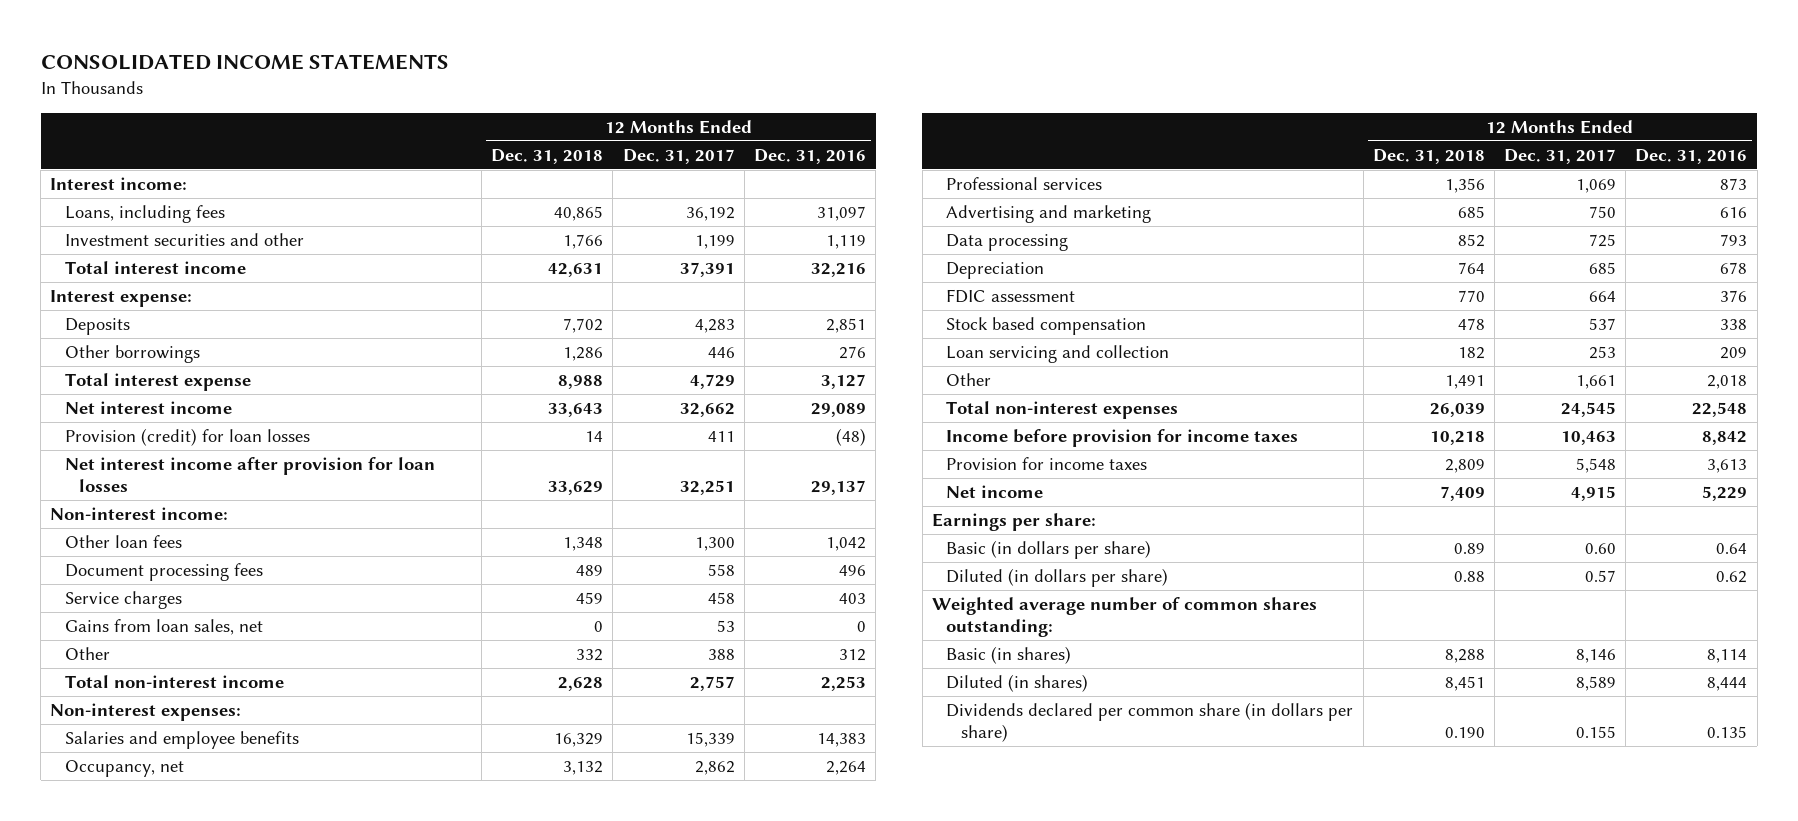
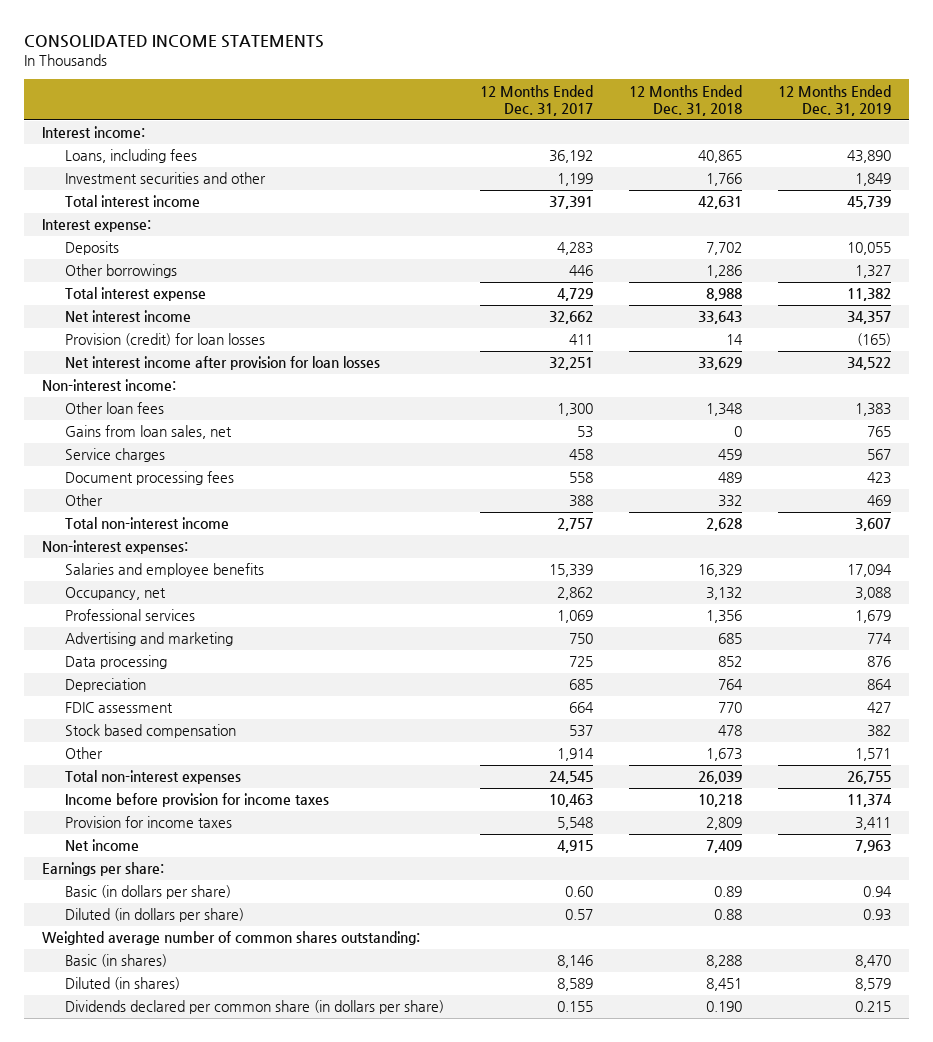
- | 12 Months Ended Dec. 31, 2018 | 12 Months Ended Dec. 31, 2017 | 12 Months Ended Dec. 31, 2016
+ | 12 Months Ended Dec. 31, 2017 | 12 Months Ended Dec. 31, 2018 | 12 Months Ended Dec. 31, 2019
moved down: Service charges | 458 | 459 | 567
moved down: Document processing fees | 558 | 489 | 423
- Loan servicing and collection | 182 | 253 | 209
- Other | 1,491 | 1,661 | 2,018
+ Other | 1,914 | 1,673 | 1,571

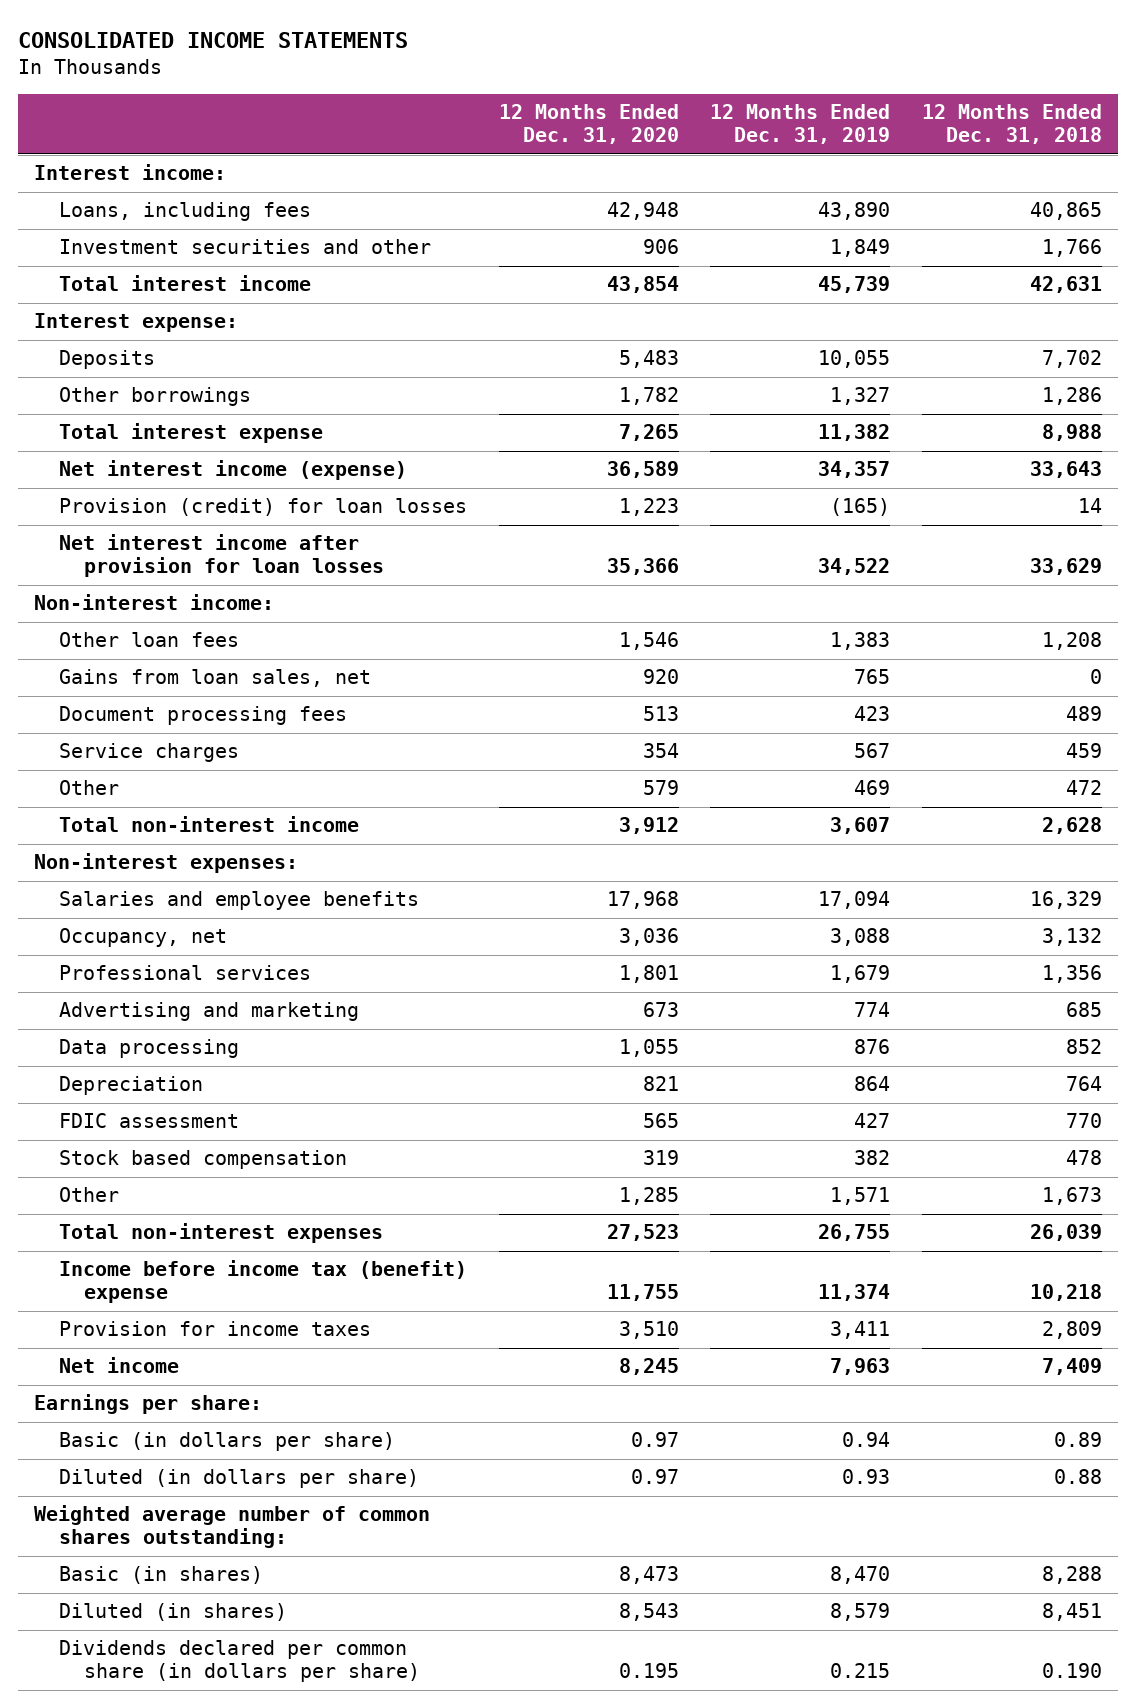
- | 12 Months Ended Dec. 31, 2017 | 12 Months Ended Dec. 31, 2018 | 12 Months Ended Dec. 31, 2019
+ | 12 Months Ended Dec. 31, 2020 | 12 Months Ended Dec. 31, 2019 | 12 Months Ended Dec. 31, 2018
- Net interest income | 32,662 | 33,643 | 34,357
+ Net interest income (expense) | 36,589 | 34,357 | 33,643
- Other loan fees | 1,300 | 1,348 | 1,383
+ Other loan fees | 1,546 | 1,383 | 1,208
- Other | 388 | 332 | 469
moved down: Service charges | 354 | 567 | 459
+ Other | 579 | 469 | 472
- Income before provision for income taxes | 10,463 | 10,218 | 11,374
+ Income before income tax (benefit) expense | 11,755 | 11,374 | 10,218

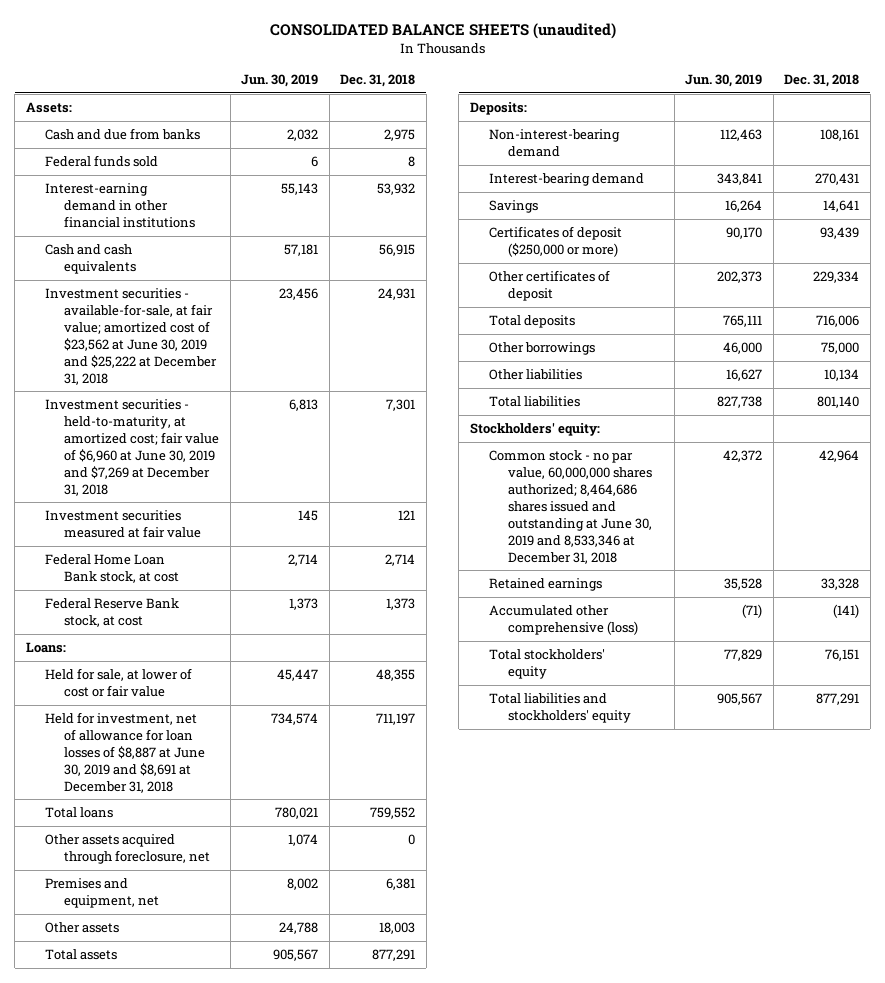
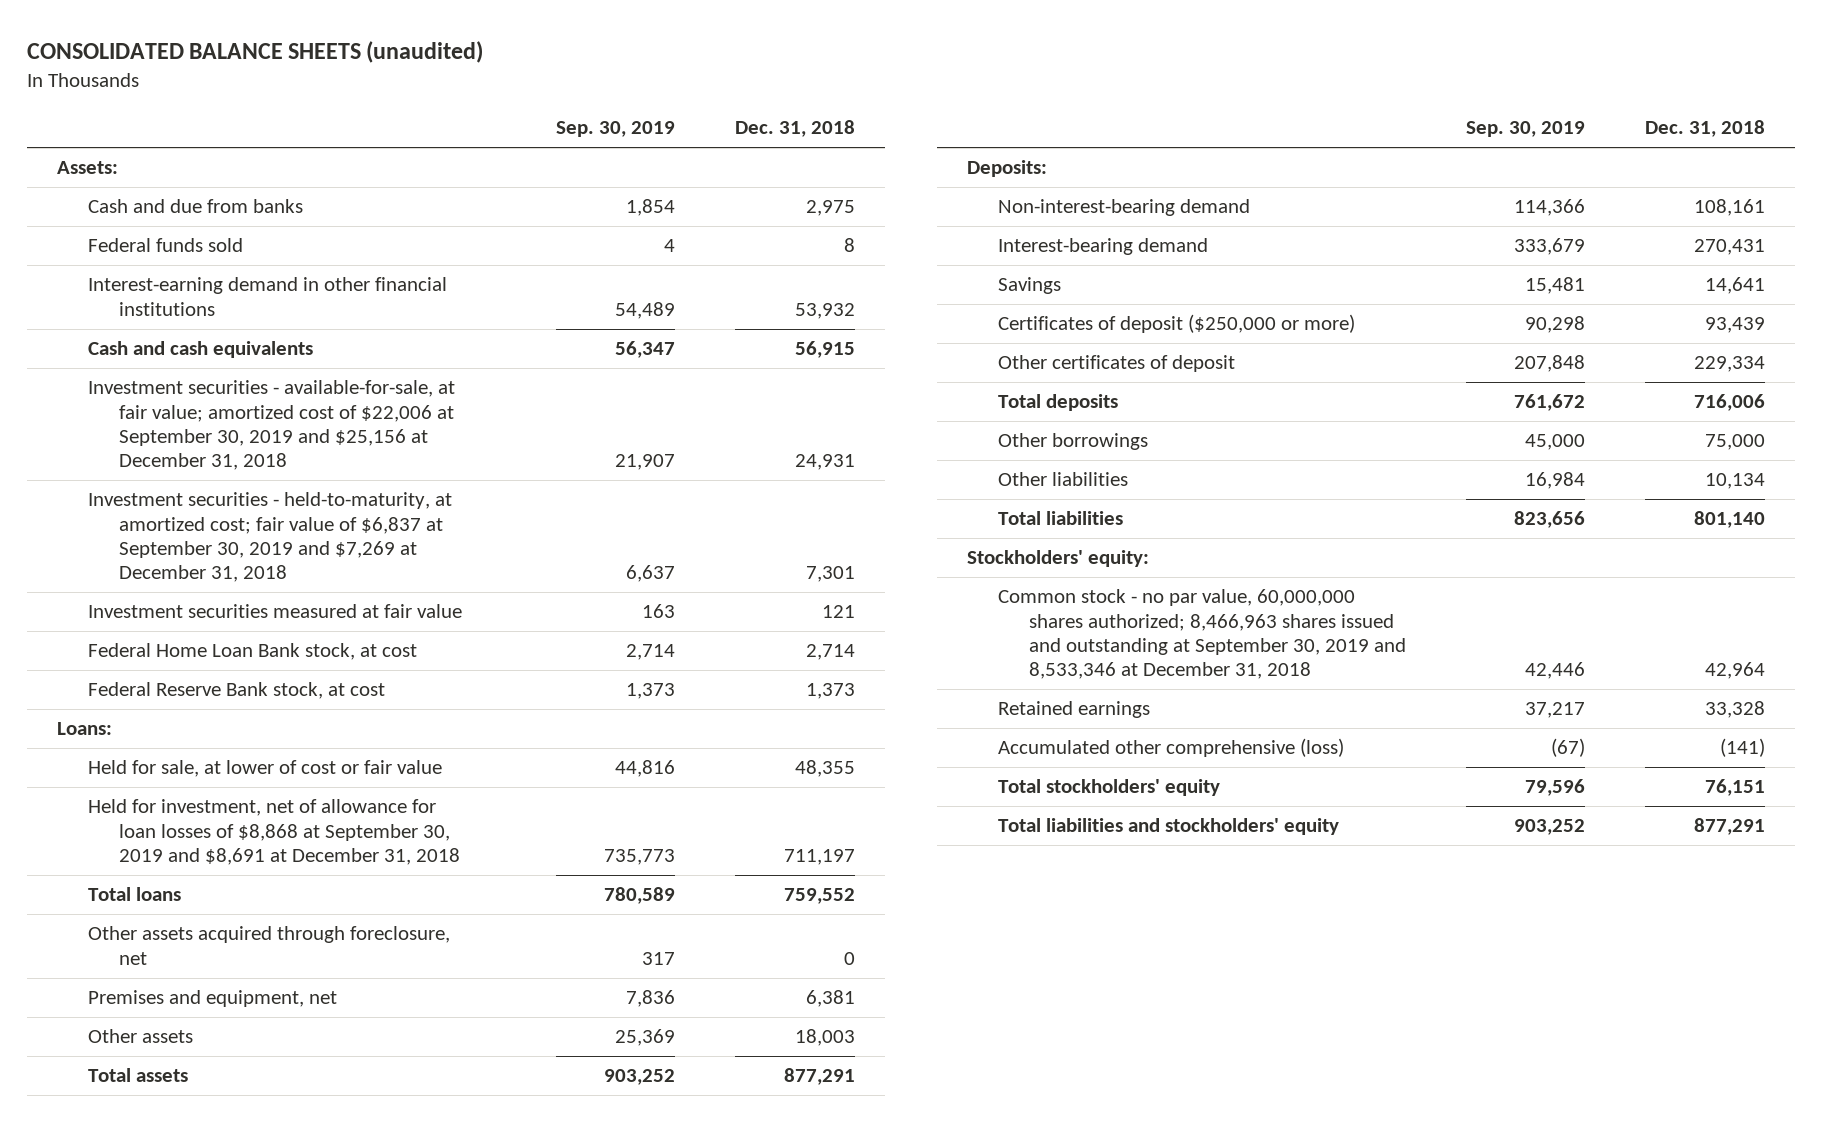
- | Jun. 30, 2019 | Dec. 31, 2018
+ | Sep. 30, 2019 | Dec. 31, 2018
- Investment securities - available-for-sale, at fair value; amortized cost of $23,562 at June 30, 2019 and $25,222 at December 31, 2018 | 23,456 | 24,931
- Investment securities - held-to-maturity, at amortized cost; fair value of $6,960 at June 30, 2019 and $7,269 at December 31, 2018 | 6,813 | 7,301
+ Investment securities - available-for-sale, at fair value; amortized cost of $22,006 at September 30, 2019 and $25,156 at December 31, 2018 | 21,907 | 24,931
+ Investment securities - held-to-maturity, at amortized cost; fair value of $6,837 at September 30, 2019 and $7,269 at December 31, 2018 | 6,637 | 7,301
- Held for investment, net of allowance for loan losses of $8,887 at June 30, 2019 and $8,691 at December 31, 2018 | 734,574 | 711,197
+ Held for investment, net of allowance for loan losses of $8,868 at September 30, 2019 and $8,691 at December 31, 2018 | 735,773 | 711,197
- Common stock - no par value, 60,000,000 shares authorized; 8,464,686 shares issued and outstanding at June 30, 2019 and 8,533,346 at December 31, 2018 | 42,372 | 42,964
+ Common stock - no par value, 60,000,000 shares authorized; 8,466,963 shares issued and outstanding at September 30, 2019 and 8,533,346 at December 31, 2018 | 42,446 | 42,964

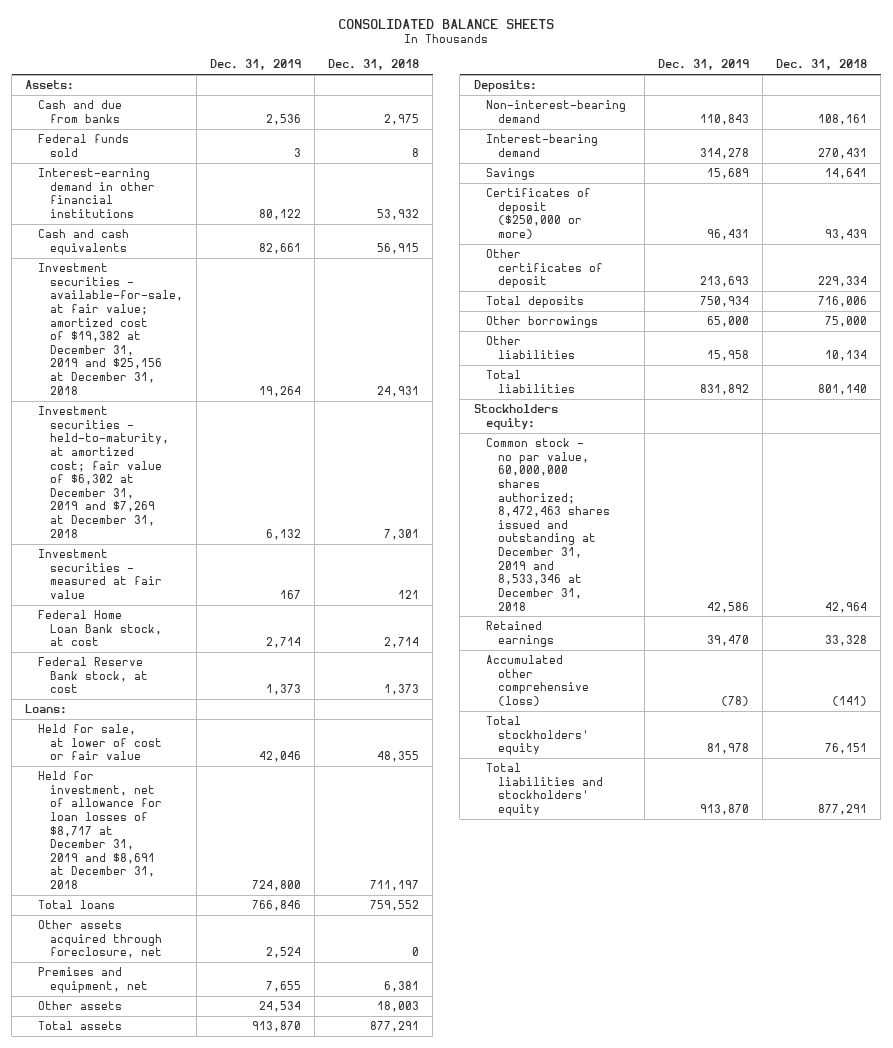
- CONSOLIDATED BALANCE SHEETS (unaudited)
+ CONSOLIDATED BALANCE SHEETS
- | Sep. 30, 2019 | Dec. 31, 2018
+ | Dec. 31, 2019 | Dec. 31, 2018
- Investment securities - available-for-sale, at fair value; amortized cost of $22,006 at September 30, 2019 and $25,156 at December 31, 2018 | 21,907 | 24,931
- Investment securities - held-to-maturity, at amortized cost; fair value of $6,837 at September 30, 2019 and $7,269 at December 31, 2018 | 6,637 | 7,301
- Investment securities measured at fair value | 163 | 121
+ Investment securities - available-for-sale, at fair value; amortized cost of $19,382 at December 31, 2019 and $25,156 at December 31, 2018 | 19,264 | 24,931
+ Investment securities - held-to-maturity, at amortized cost; fair value of $6,302 at December 31, 2019 and $7,269 at December 31, 2018 | 6,132 | 7,301
+ Investment securities - measured at fair value | 167 | 121
- Held for investment, net of allowance for loan losses of $8,868 at September 30, 2019 and $8,691 at December 31, 2018 | 735,773 | 711,197
+ Held for investment, net of allowance for loan losses of $8,717 at December 31, 2019 and $8,691 at December 31, 2018 | 724,800 | 711,197
- Stockholders' equity:
- Common stock - no par value, 60,000,000 shares authorized; 8,466,963 shares issued and outstanding at September 30, 2019 and 8,533,346 at December 31, 2018 | 42,446 | 42,964
+ Stockholders equity:
+ Common stock - no par value, 60,000,000 shares authorized; 8,472,463 shares issued and outstanding at December 31, 2019 and 8,533,346 at December 31, 2018 | 42,586 | 42,964

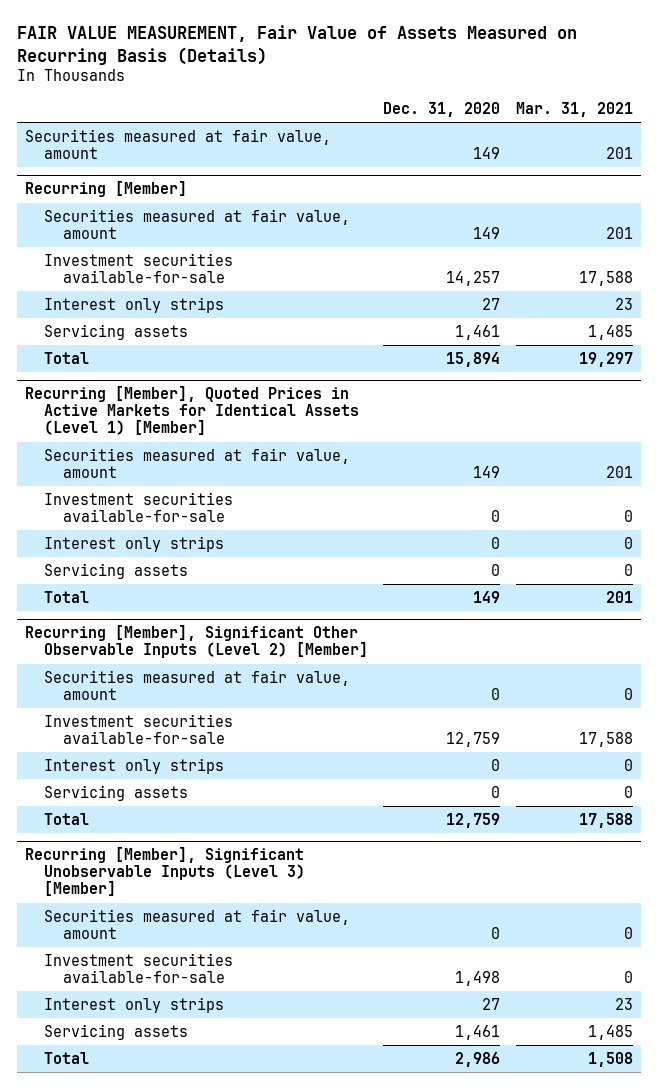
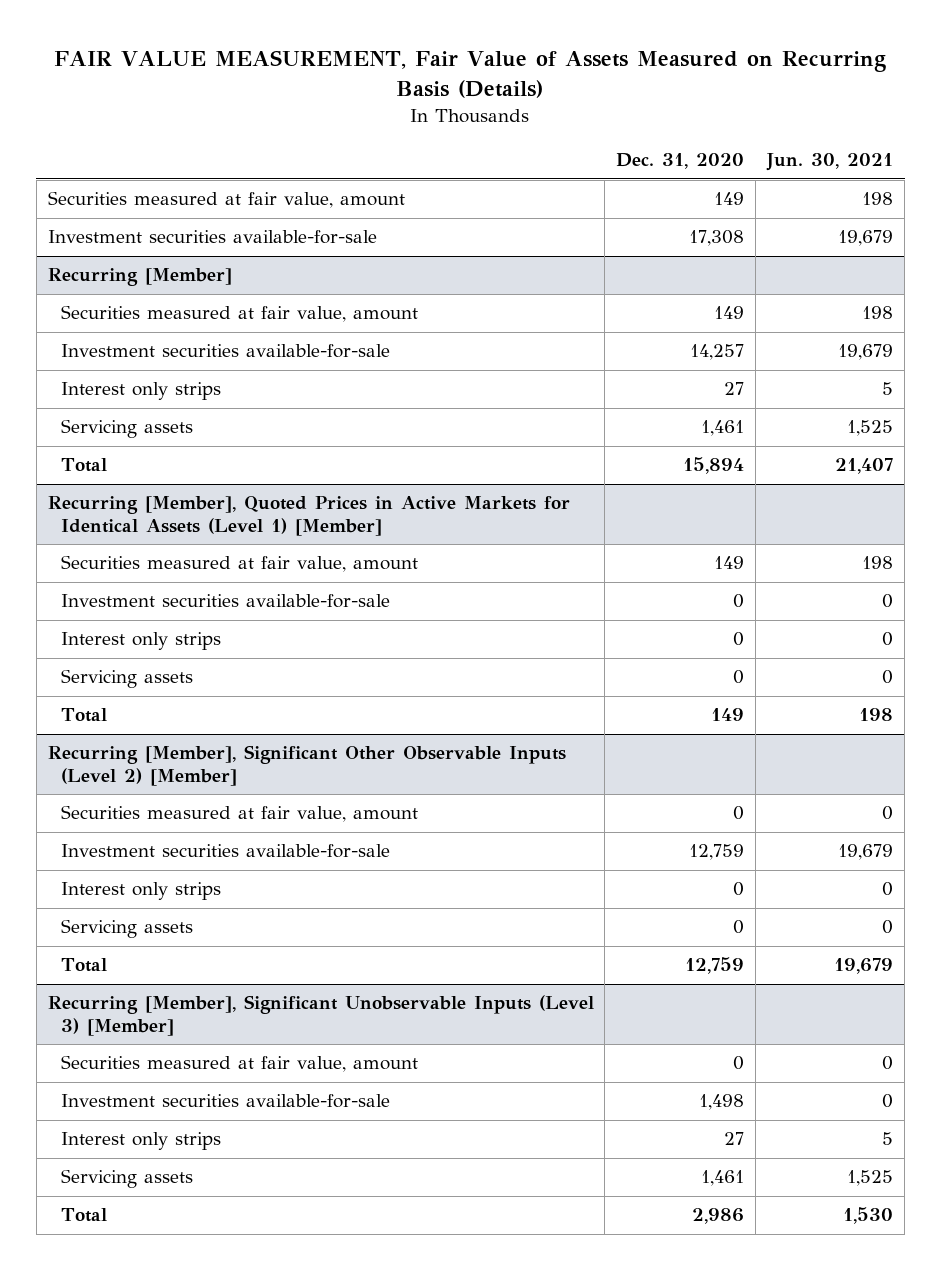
- | Dec. 31, 2020 | Mar. 31, 2021
+ | Dec. 31, 2020 | Jun. 30, 2021
+ Investment securities available-for-sale | 17,308 | 19,679

